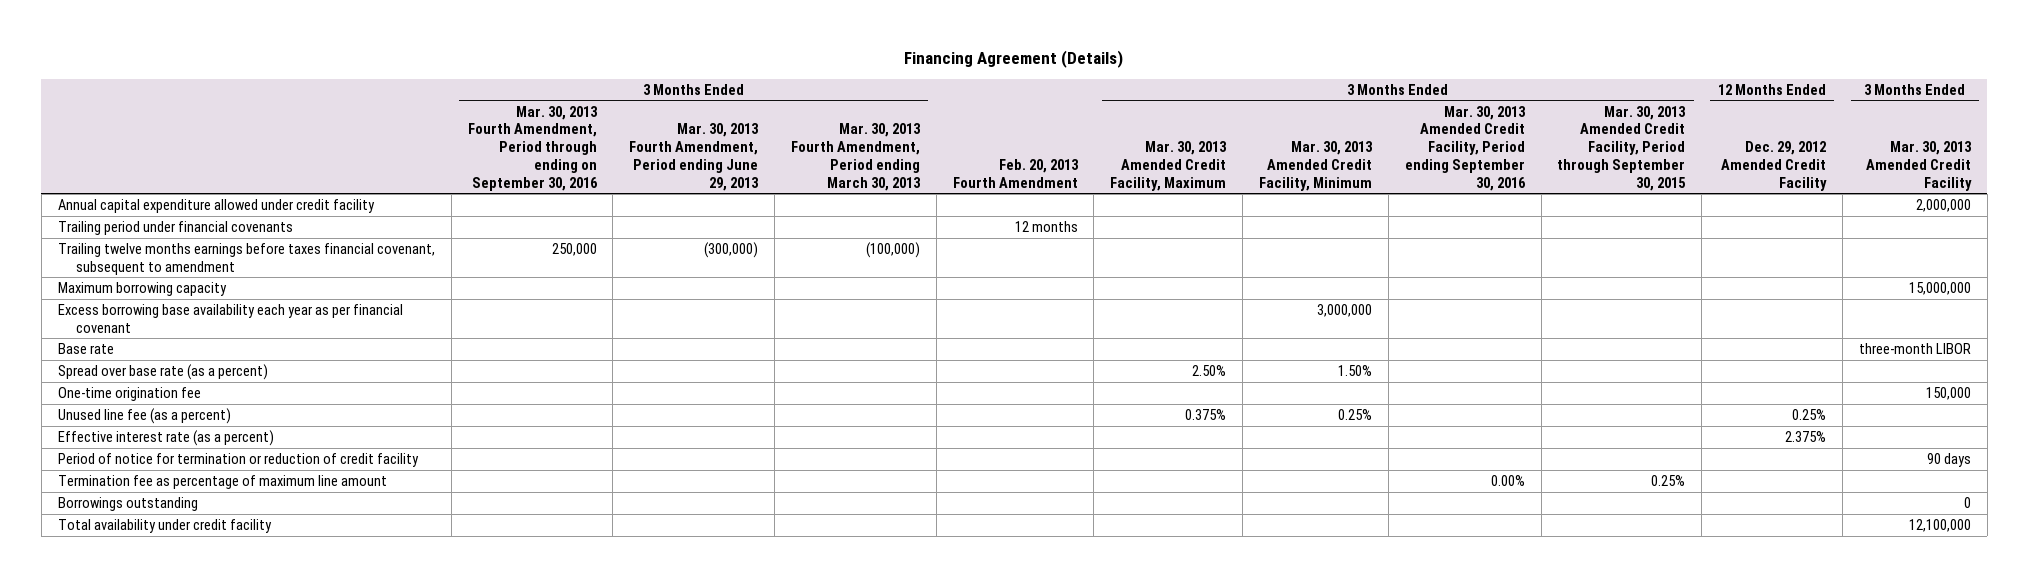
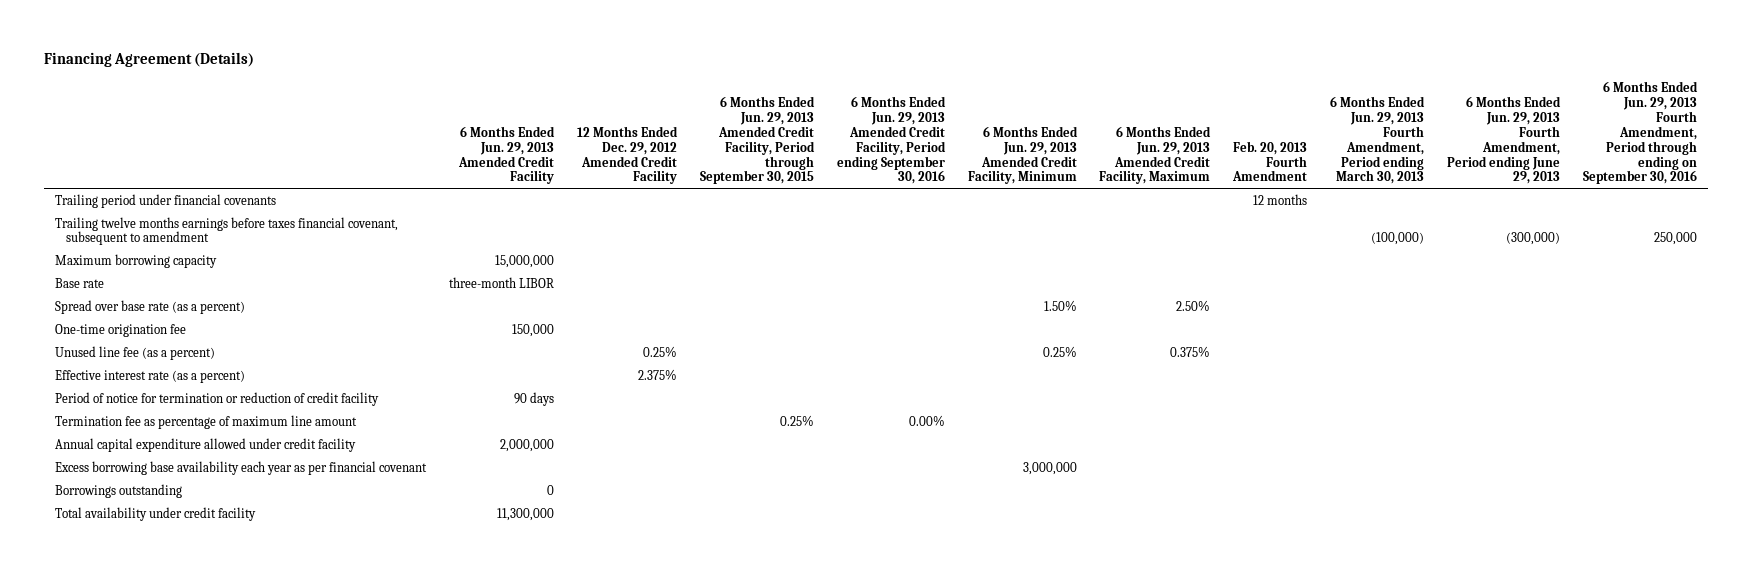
- | 3 Months Ended Mar. 30, 2013 Fourth Amendment, Period through ending on September 30, 2016 | 3 Months Ended Mar. 30, 2013 Fourth Amendment, Period ending June 29, 2013 | 3 Months Ended Mar. 30, 2013 Fourth Amendment, Period ending March 30, 2013 | Feb. 20, 2013 Fourth Amendment | 3 Months Ended Mar. 30, 2013 Amended Credit Facility, Maximum | 3 Months Ended Mar. 30, 2013 Amended Credit Facility, Minimum | 3 Months Ended Mar. 30, 2013 Amended Credit Facility, Period ending September 30, 2016 | 3 Months Ended Mar. 30, 2013 Amended Credit Facility, Period through September 30, 2015 | 12 Months Ended Dec. 29, 2012 Amended Credit Facility | 3 Months Ended Mar. 30, 2013 Amended Credit Facility
+ | 6 Months Ended Jun. 29, 2013 Amended Credit Facility | 12 Months Ended Dec. 29, 2012 Amended Credit Facility | 6 Months Ended Jun. 29, 2013 Amended Credit Facility, Period through September 30, 2015 | 6 Months Ended Jun. 29, 2013 Amended Credit Facility, Period ending September 30, 2016 | 6 Months Ended Jun. 29, 2013 Amended Credit Facility, Minimum | 6 Months Ended Jun. 29, 2013 Amended Credit Facility, Maximum | Feb. 20, 2013 Fourth Amendment | 6 Months Ended Jun. 29, 2013 Fourth Amendment, Period ending March 30, 2013 | 6 Months Ended Jun. 29, 2013 Fourth Amendment, Period ending June 29, 2013 | 6 Months Ended Jun. 29, 2013 Fourth Amendment, Period through ending on September 30, 2016
moved down: Annual capital expenditure allowed under credit facility | 2,000,000 | | | | | | | | |
moved down: Excess borrowing base availability each year as per financial covenant | | | | | 3,000,000 | | | | |

